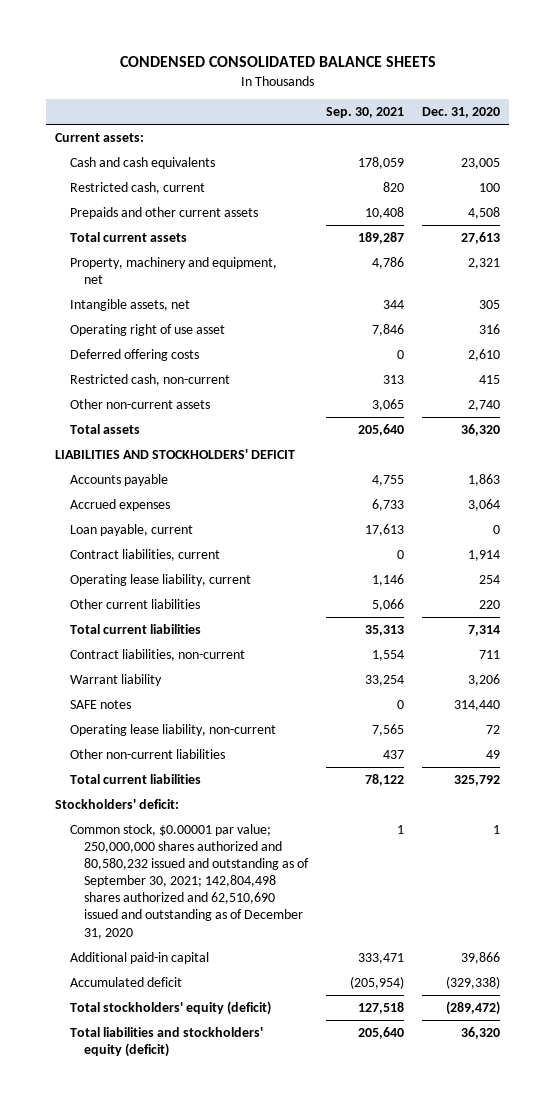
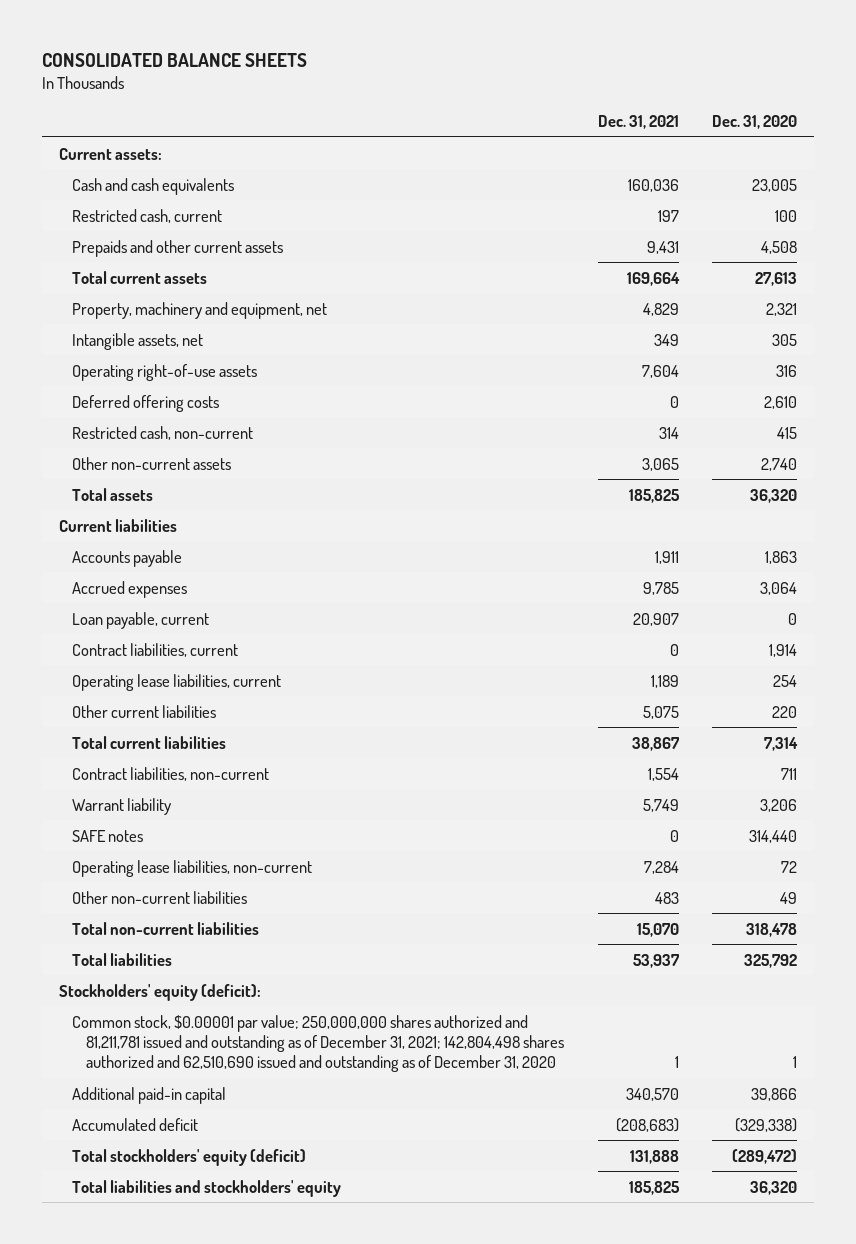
- CONDENSED CONSOLIDATED BALANCE SHEETS
+ CONSOLIDATED BALANCE SHEETS
- | Sep. 30, 2021 | Dec. 31, 2020
+ | Dec. 31, 2021 | Dec. 31, 2020
- Operating right of use asset | 7,846 | 316
+ Operating right-of-use assets | 7,604 | 316
- LIABILITIES AND STOCKHOLDERS' DEFICIT
+ Current liabilities
- Operating lease liability, current | 1,146 | 254
+ Operating lease liabilities, current | 1,189 | 254
- Operating lease liability, non-current | 7,565 | 72
+ Operating lease liabilities, non-current | 7,284 | 72
- Total current liabilities | 78,122 | 325,792
- Stockholders' deficit:
- Common stock, $0.00001 par value; 250,000,000 shares authorized and 80,580,232 issued and outstanding as of September 30, 2021; 142,804,498 shares authorized and 62,510,690 issued and outstanding as of December 31, 2020 | 1 | 1
+ Total non-current liabilities | 15,070 | 318,478
+ Total liabilities | 53,937 | 325,792
+ Stockholders' equity (deficit):
+ Common stock, $0.00001 par value; 250,000,000 shares authorized and 81,211,781 issued and outstanding as of December 31, 2021; 142,804,498 shares authorized and 62,510,690 issued and outstanding as of December 31, 2020 | 1 | 1
- Total liabilities and stockholders' equity (deficit) | 205,640 | 36,320
+ Total liabilities and stockholders' equity | 185,825 | 36,320

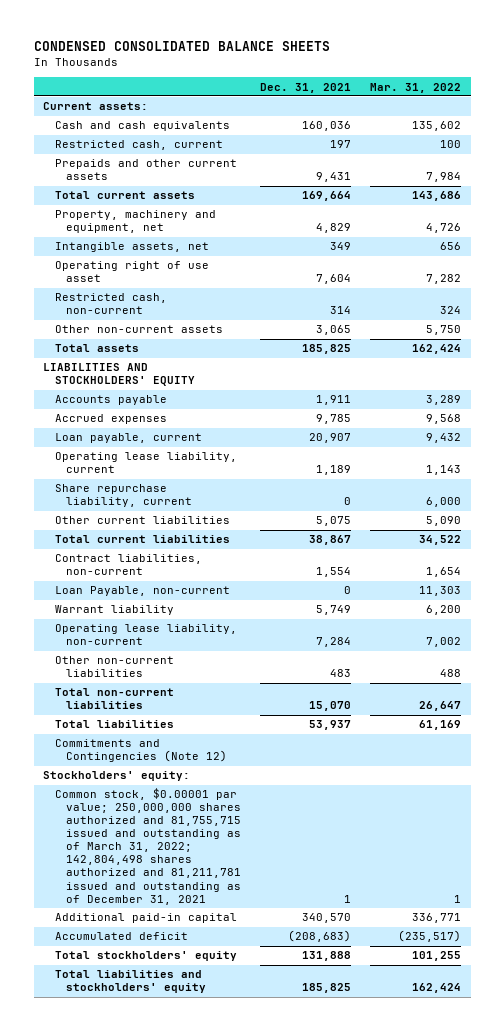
- CONSOLIDATED BALANCE SHEETS
+ CONDENSED CONSOLIDATED BALANCE SHEETS
- | Dec. 31, 2021 | Dec. 31, 2020
+ | Dec. 31, 2021 | Mar. 31, 2022
- Operating right-of-use assets | 7,604 | 316
- Deferred offering costs | 0 | 2,610
+ Operating right of use asset | 7,604 | 7,282
- Current liabilities
+ LIABILITIES AND STOCKHOLDERS' EQUITY
- Contract liabilities, current | 0 | 1,914
- Operating lease liabilities, current | 1,189 | 254
+ Operating lease liability, current | 1,189 | 1,143
+ Share repurchase liability, current | 0 | 6,000
+ Loan Payable, non-current | 0 | 11,303
- SAFE notes | 0 | 314,440
- Operating lease liabilities, non-current | 7,284 | 72
+ Operating lease liability, non-current | 7,284 | 7,002
- Stockholders' equity (deficit):
- Common stock, $0.00001 par value; 250,000,000 shares authorized and 81,211,781 issued and outstanding as of December 31, 2021; 142,804,498 shares authorized and 62,510,690 issued and outstanding as of December 31, 2020 | 1 | 1
+ Commitments and Contingencies (Note 12)
+ Stockholders' equity:
+ Common stock, $0.00001 par value; 250,000,000 shares authorized and 81,755,715 issued and outstanding as of March 31, 2022; 142,804,498 shares authorized and 81,211,781 issued and outstanding as of December 31, 2021 | 1 | 1
- Total stockholders' equity (deficit) | 131,888 | (289,472)
+ Total stockholders' equity | 131,888 | 101,255

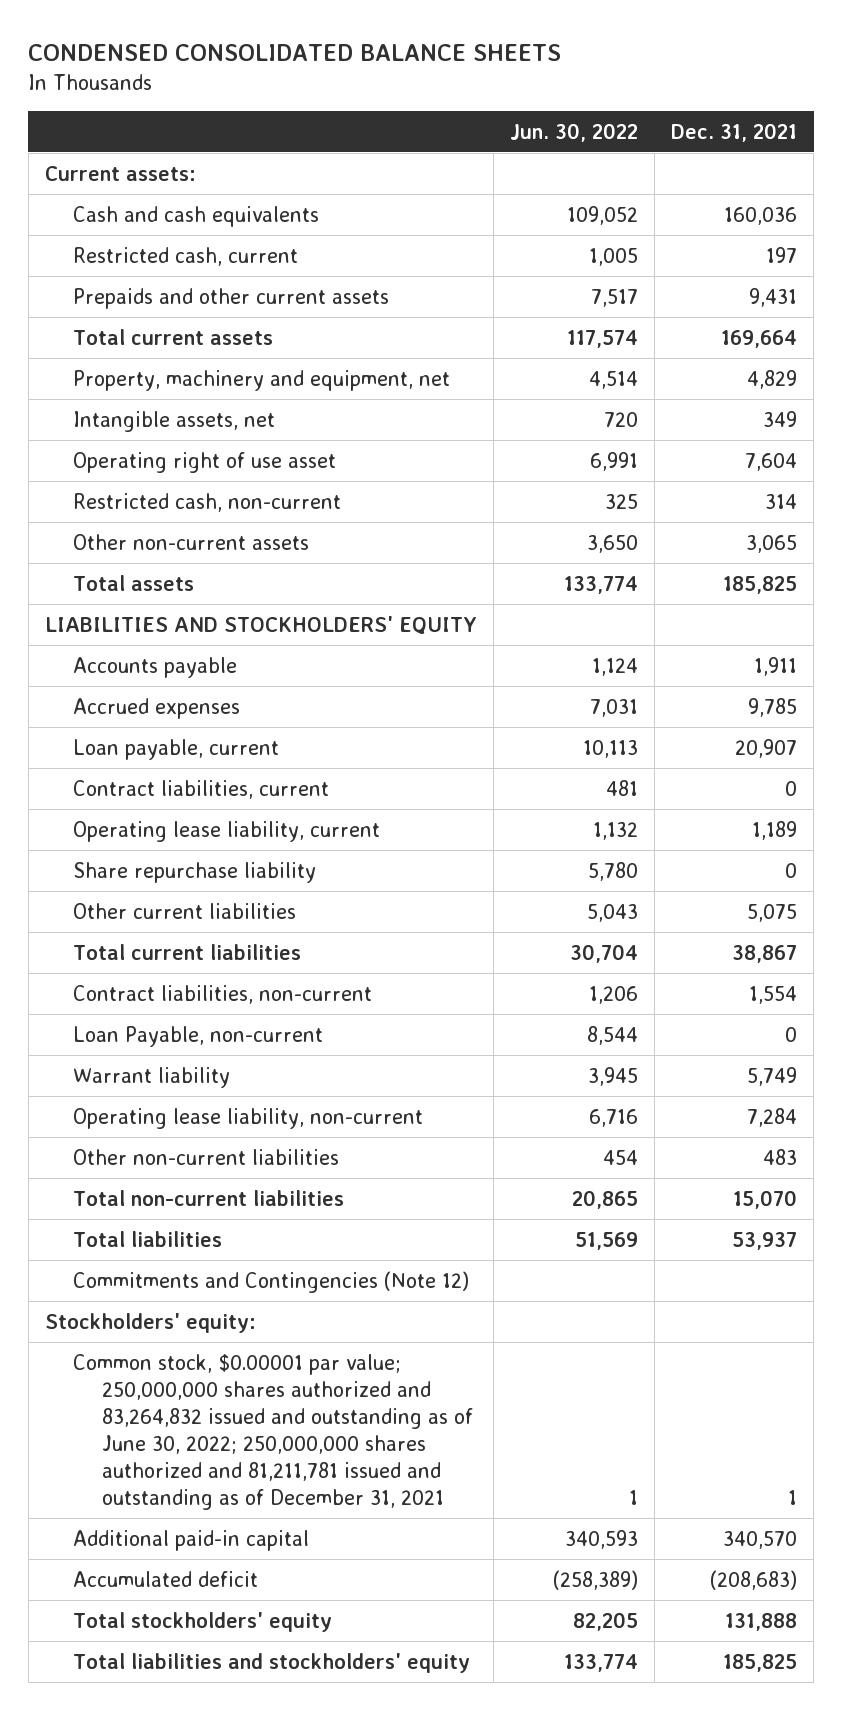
- | Dec. 31, 2021 | Mar. 31, 2022
+ | Jun. 30, 2022 | Dec. 31, 2021
+ Contract liabilities, current | 481 | 0
- Share repurchase liability, current | 0 | 6,000
+ Share repurchase liability | 5,780 | 0
- Common stock, $0.00001 par value; 250,000,000 shares authorized and 81,755,715 issued and outstanding as of March 31, 2022; 142,804,498 shares authorized and 81,211,781 issued and outstanding as of December 31, 2021 | 1 | 1
+ Common stock, $0.00001 par value; 250,000,000 shares authorized and 83,264,832 issued and outstanding as of June 30, 2022; 250,000,000 shares authorized and 81,211,781 issued and outstanding as of December 31, 2021 | 1 | 1

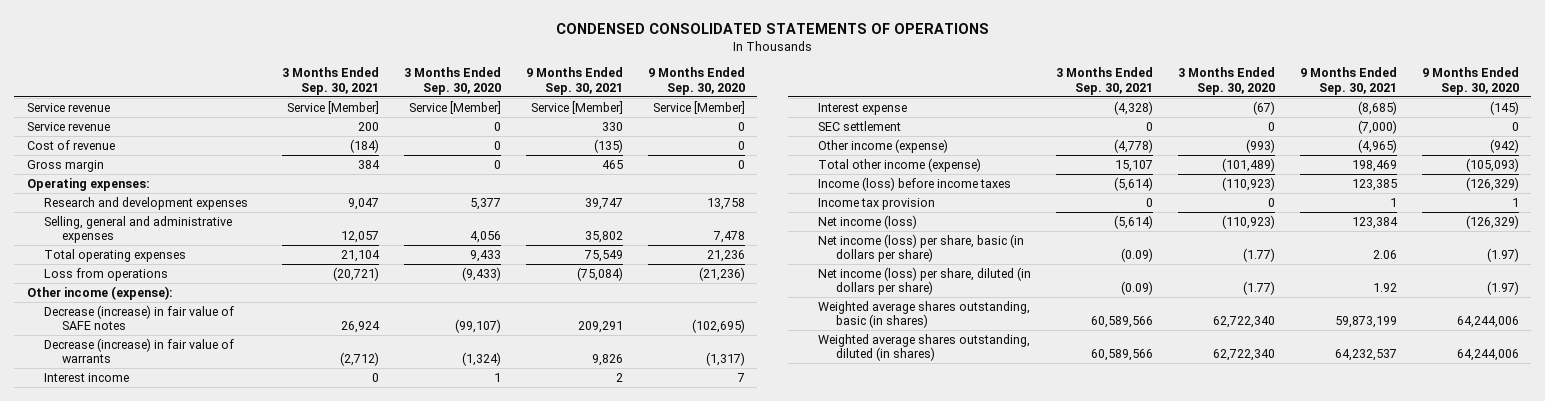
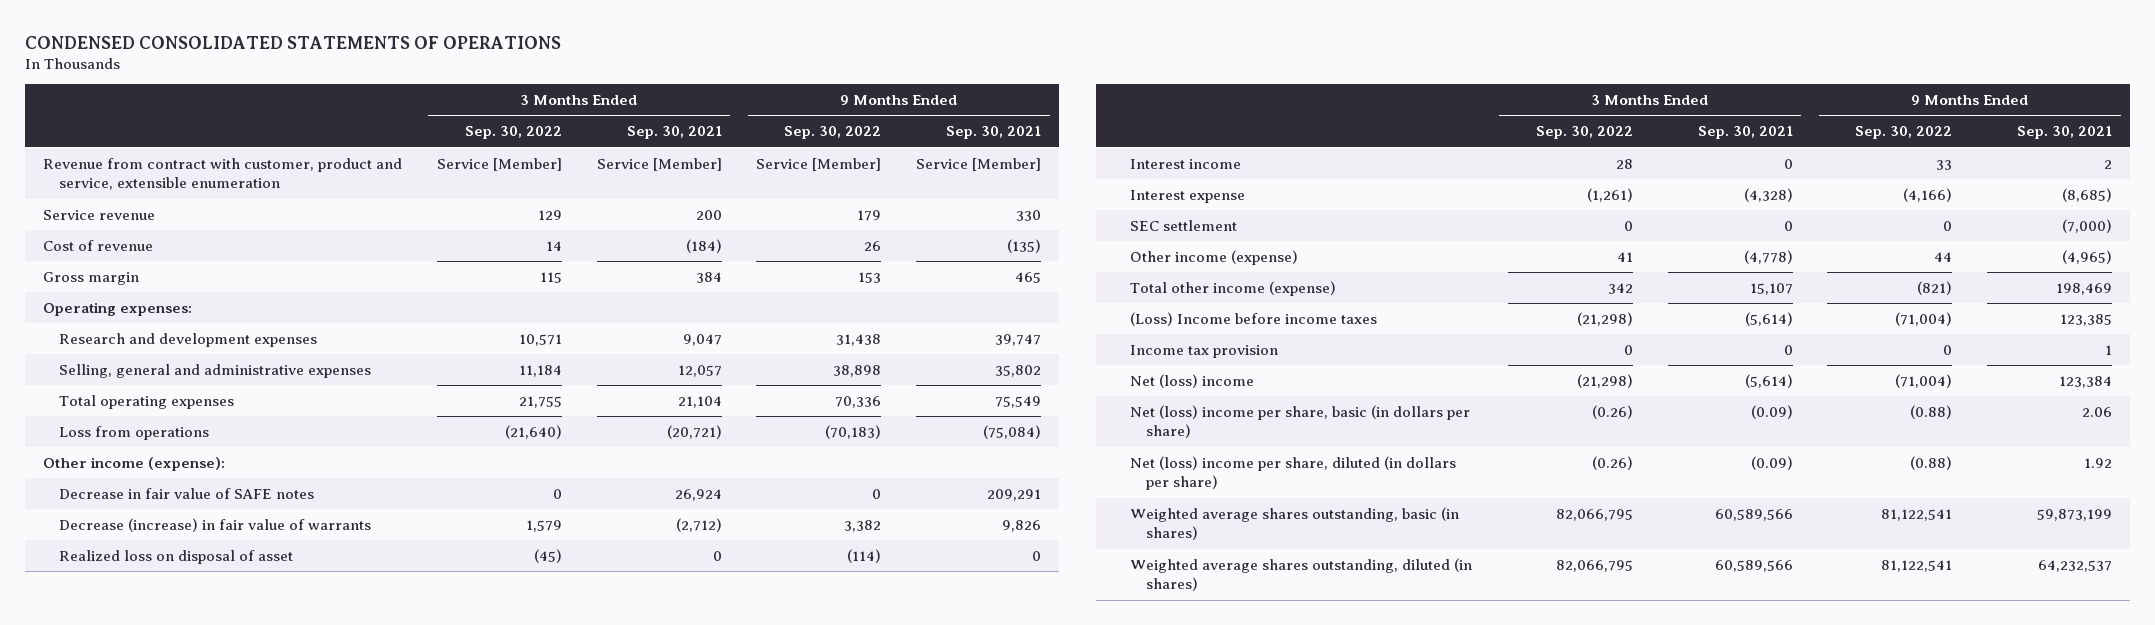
- | 3 Months Ended Sep. 30, 2021 | 3 Months Ended Sep. 30, 2020 | 9 Months Ended Sep. 30, 2021 | 9 Months Ended Sep. 30, 2020
+ | 3 Months Ended Sep. 30, 2022 | 3 Months Ended Sep. 30, 2021 | 9 Months Ended Sep. 30, 2022 | 9 Months Ended Sep. 30, 2021
- Service revenue | Service [Member] | Service [Member] | Service [Member] | Service [Member]
+ Revenue from contract with customer, product and service, extensible enumeration | Service [Member] | Service [Member] | Service [Member] | Service [Member]
- Decrease (increase) in fair value of SAFE notes | 26,924 | (99,107) | 209,291 | (102,695)
+ Decrease in fair value of SAFE notes | 0 | 26,924 | 0 | 209,291
+ Realized loss on disposal of asset | (45) | 0 | (114) | 0
- Income (loss) before income taxes | (5,614) | (110,923) | 123,385 | (126,329)
+ (Loss) Income before income taxes | (21,298) | (5,614) | (71,004) | 123,385
- Net income (loss) | (5,614) | (110,923) | 123,384 | (126,329)
- Net income (loss) per share, basic (in dollars per share) | (0.09) | (1.77) | 2.06 | (1.97)
- Net income (loss) per share, diluted (in dollars per share) | (0.09) | (1.77) | 1.92 | (1.97)
+ Net (loss) income | (21,298) | (5,614) | (71,004) | 123,384
+ Net (loss) income per share, basic (in dollars per share) | (0.26) | (0.09) | (0.88) | 2.06
+ Net (loss) income per share, diluted (in dollars per share) | (0.26) | (0.09) | (0.88) | 1.92

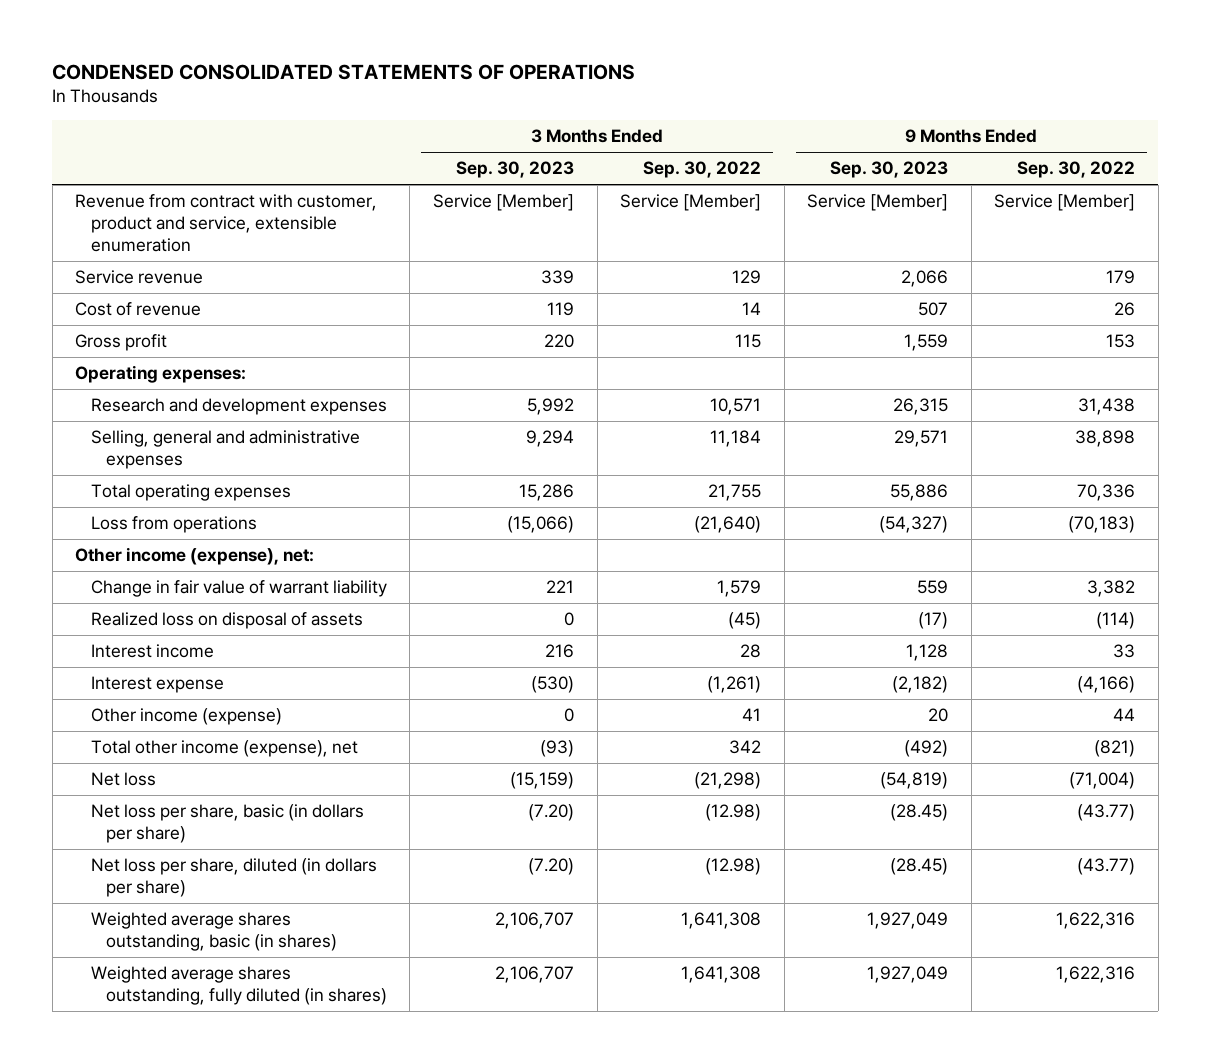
- | 3 Months Ended Sep. 30, 2022 | 3 Months Ended Sep. 30, 2021 | 9 Months Ended Sep. 30, 2022 | 9 Months Ended Sep. 30, 2021
+ | 3 Months Ended Sep. 30, 2023 | 3 Months Ended Sep. 30, 2022 | 9 Months Ended Sep. 30, 2023 | 9 Months Ended Sep. 30, 2022
- Gross margin | 115 | 384 | 153 | 465
+ Gross profit | 220 | 115 | 1,559 | 153
- Other income (expense):
- Decrease in fair value of SAFE notes | 0 | 26,924 | 0 | 209,291
- Decrease (increase) in fair value of warrants | 1,579 | (2,712) | 3,382 | 9,826
- Realized loss on disposal of asset | (45) | 0 | (114) | 0
+ Other income (expense), net:
+ Change in fair value of warrant liability | 221 | 1,579 | 559 | 3,382
+ Realized loss on disposal of assets | 0 | (45) | (17) | (114)
- SEC settlement | 0 | 0 | 0 | (7,000)
- Total other income (expense) | 342 | 15,107 | (821) | 198,469
- (Loss) Income before income taxes | (21,298) | (5,614) | (71,004) | 123,385
- Income tax provision | 0 | 0 | 0 | 1
- Net (loss) income | (21,298) | (5,614) | (71,004) | 123,384
- Net (loss) income per share, basic (in dollars per share) | (0.26) | (0.09) | (0.88) | 2.06
- Net (loss) income per share, diluted (in dollars per share) | (0.26) | (0.09) | (0.88) | 1.92
- Weighted average shares outstanding, basic (in shares) | 82,066,795 | 60,589,566 | 81,122,541 | 59,873,199
- Weighted average shares outstanding, diluted (in shares) | 82,066,795 | 60,589,566 | 81,122,541 | 64,232,537
+ Total other income (expense), net | (93) | 342 | (492) | (821)
+ Net loss | (15,159) | (21,298) | (54,819) | (71,004)
+ Net loss per share, basic (in dollars per share) | (7.20) | (12.98) | (28.45) | (43.77)
+ Net loss per share, diluted (in dollars per share) | (7.20) | (12.98) | (28.45) | (43.77)
+ Weighted average shares outstanding, basic (in shares) | 2,106,707 | 1,641,308 | 1,927,049 | 1,622,316
+ Weighted average shares outstanding, fully diluted (in shares) | 2,106,707 | 1,641,308 | 1,927,049 | 1,622,316

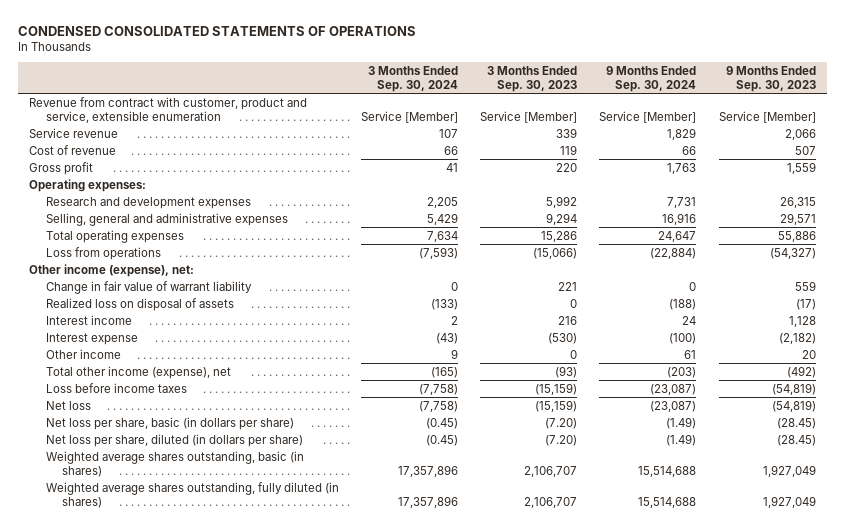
- | 3 Months Ended Sep. 30, 2023 | 3 Months Ended Sep. 30, 2022 | 9 Months Ended Sep. 30, 2023 | 9 Months Ended Sep. 30, 2022
+ | 3 Months Ended Sep. 30, 2024 | 3 Months Ended Sep. 30, 2023 | 9 Months Ended Sep. 30, 2024 | 9 Months Ended Sep. 30, 2023
- Other income (expense) | 0 | 41 | 20 | 44
+ Other income | 9 | 0 | 61 | 20
+ Loss before income taxes | (7,758) | (15,159) | (23,087) | (54,819)

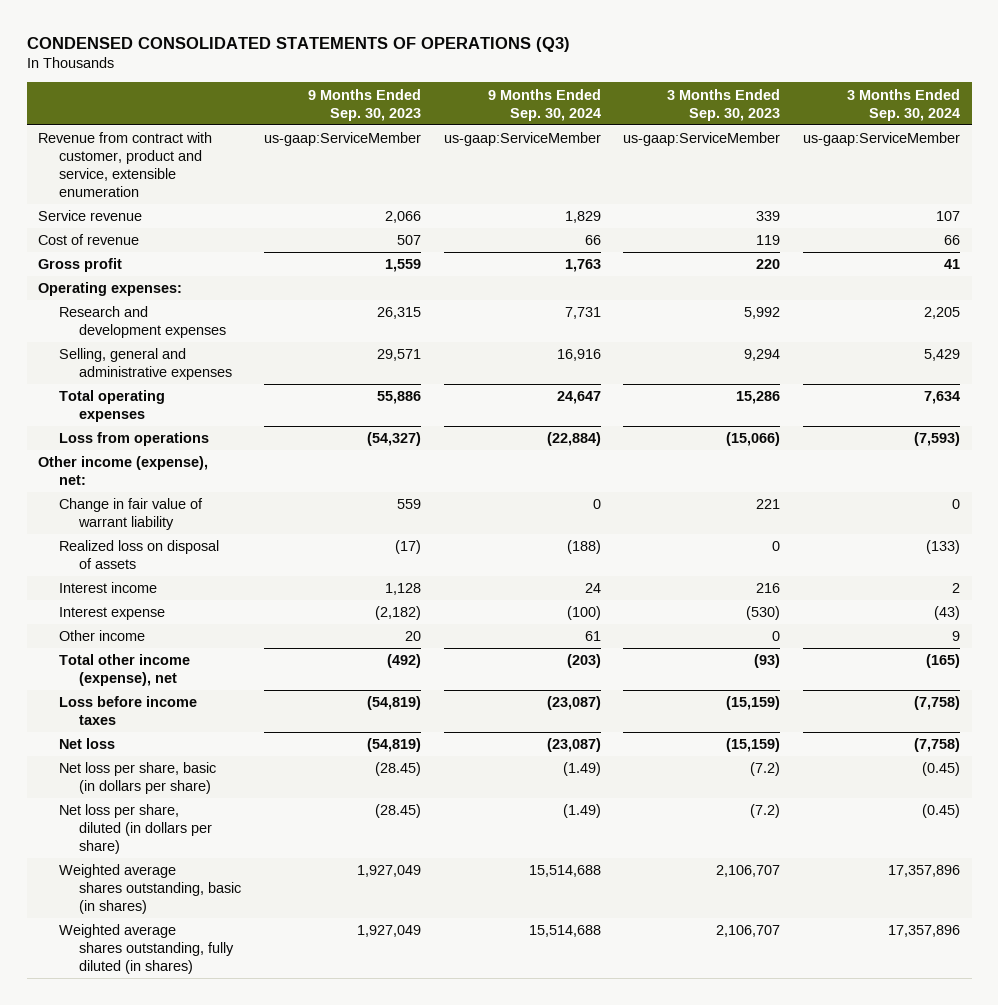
- CONDENSED CONSOLIDATED STATEMENTS OF OPERATIONS
+ CONDENSED CONSOLIDATED STATEMENTS OF OPERATIONS (Q3)
- | 3 Months Ended Sep. 30, 2024 | 3 Months Ended Sep. 30, 2023 | 9 Months Ended Sep. 30, 2024 | 9 Months Ended Sep. 30, 2023
+ | 9 Months Ended Sep. 30, 2023 | 9 Months Ended Sep. 30, 2024 | 3 Months Ended Sep. 30, 2023 | 3 Months Ended Sep. 30, 2024
- Revenue from contract with customer, product and service, extensible enumeration | Service [Member] | Service [Member] | Service [Member] | Service [Member]
+ Revenue from contract with customer, product and service, extensible enumeration | us-gaap:ServiceMember | us-gaap:ServiceMember | us-gaap:ServiceMember | us-gaap:ServiceMember
- Net loss per share, basic (in dollars per share) | (0.45) | (7.20) | (1.49) | (28.45)
- Net loss per share, diluted (in dollars per share) | (0.45) | (7.20) | (1.49) | (28.45)
+ Net loss per share, basic (in dollars per share) | (28.45) | (1.49) | (7.2) | (0.45)
+ Net loss per share, diluted (in dollars per share) | (28.45) | (1.49) | (7.2) | (0.45)

